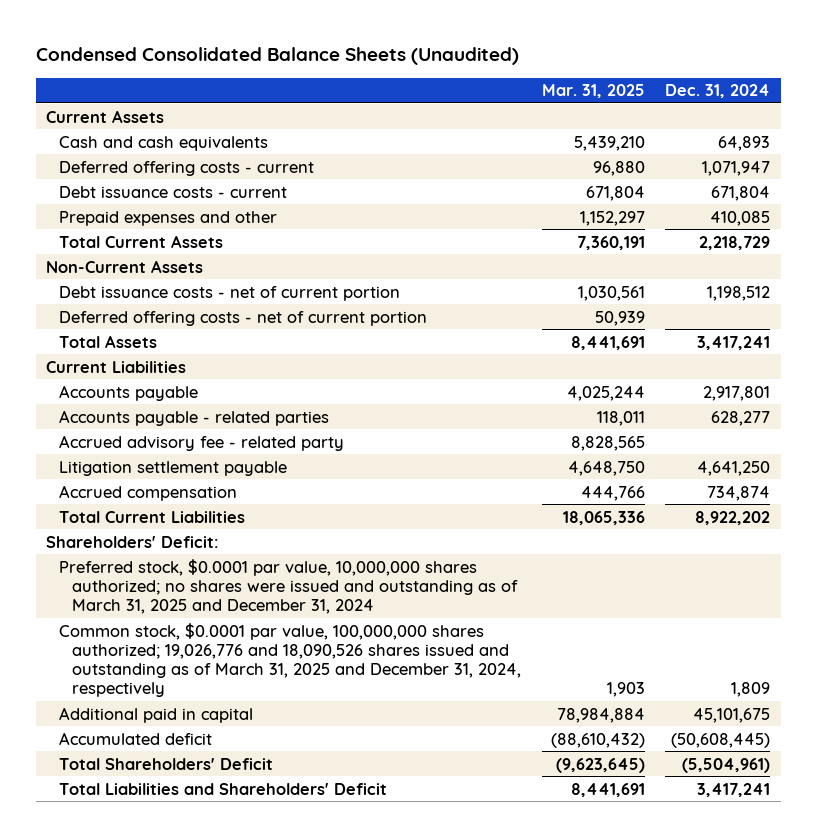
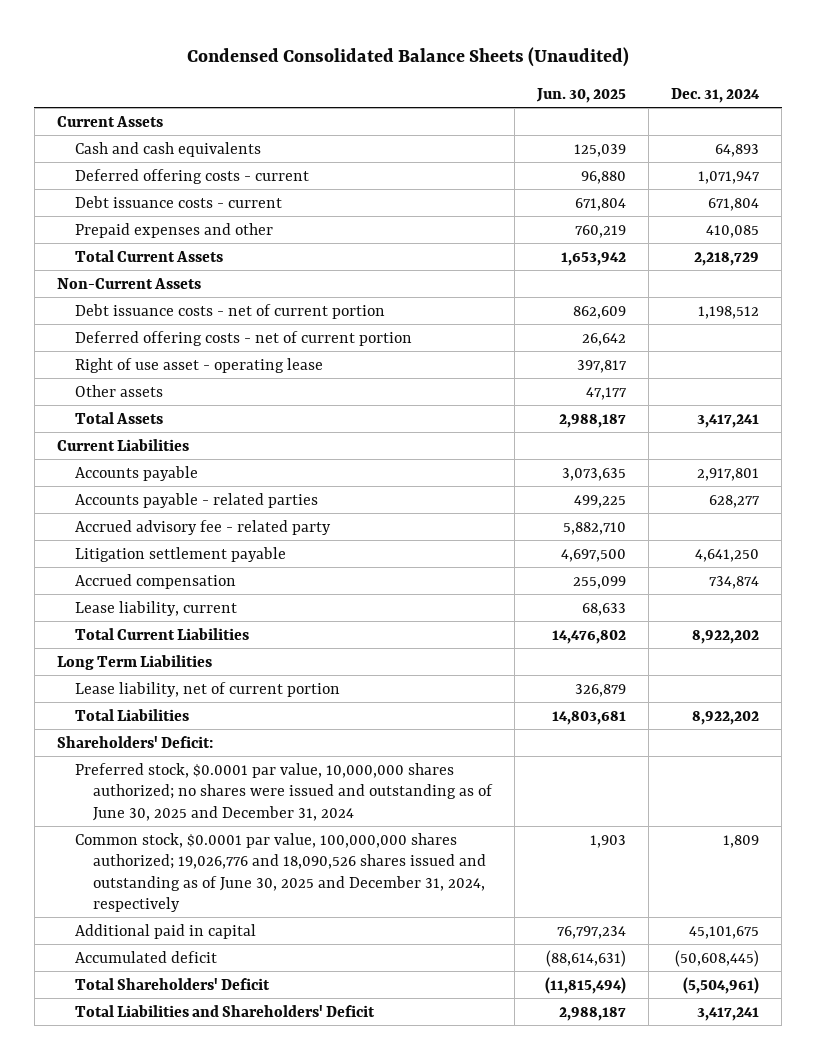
- | Mar. 31, 2025 | Dec. 31, 2024
+ | Jun. 30, 2025 | Dec. 31, 2024
+ Right of use asset - operating lease | 397,817 |
+ Other assets | 47,177 |
+ Lease liability, current | 68,633 |
+ Long Term Liabilities
+ Lease liability, net of current portion | 326,879 |
+ Total Liabilities | 14,803,681 | 8,922,202
- Preferred stock, $0.0001 par value, 10,000,000 shares authorized; no shares were issued and outstanding as of March 31, 2025 and December 31, 2024
- Common stock, $0.0001 par value, 100,000,000 shares authorized; 19,026,776 and 18,090,526 shares issued and outstanding as of March 31, 2025 and December 31, 2024, respectively | 1,903 | 1,809
+ Preferred stock, $0.0001 par value, 10,000,000 shares authorized; no shares were issued and outstanding as of June 30, 2025 and December 31, 2024
+ Common stock, $0.0001 par value, 100,000,000 shares authorized; 19,026,776 and 18,090,526 shares issued and outstanding as of June 30, 2025 and December 31, 2024, respectively | 1,903 | 1,809

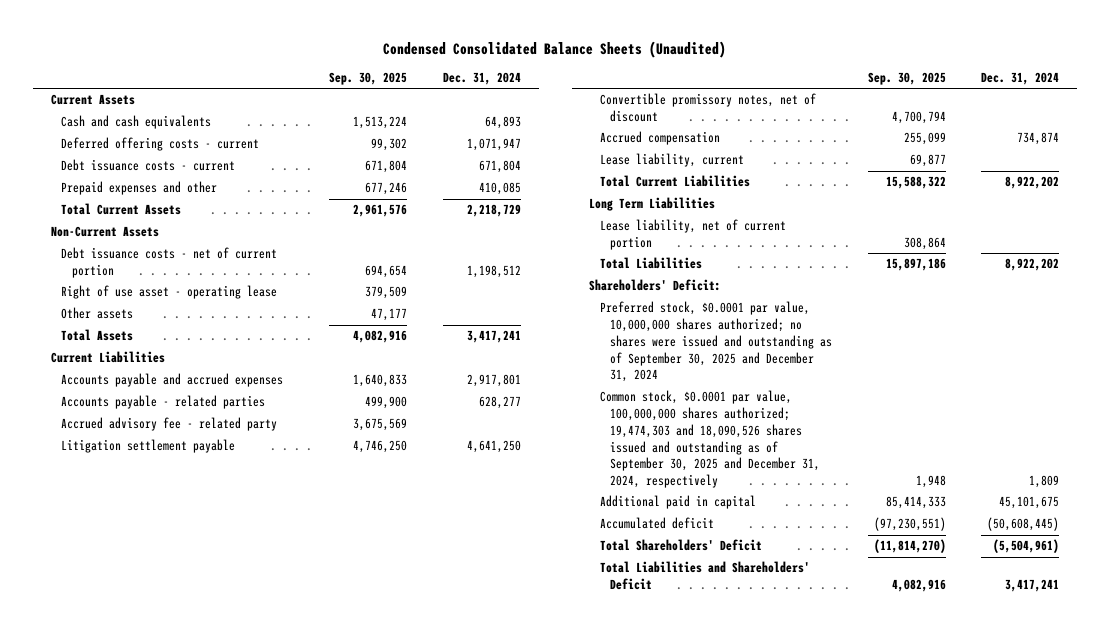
- | Jun. 30, 2025 | Dec. 31, 2024
+ | Sep. 30, 2025 | Dec. 31, 2024
- Deferred offering costs - net of current portion | 26,642 |
- Accounts payable | 3,073,635 | 2,917,801
+ Accounts payable and accrued expenses | 1,640,833 | 2,917,801
+ Convertible promissory notes, net of discount | 4,700,794 |
- Preferred stock, $0.0001 par value, 10,000,000 shares authorized; no shares were issued and outstanding as of June 30, 2025 and December 31, 2024
- Common stock, $0.0001 par value, 100,000,000 shares authorized; 19,026,776 and 18,090,526 shares issued and outstanding as of June 30, 2025 and December 31, 2024, respectively | 1,903 | 1,809
+ Preferred stock, $0.0001 par value, 10,000,000 shares authorized; no shares were issued and outstanding as of September 30, 2025 and December 31, 2024
+ Common stock, $0.0001 par value, 100,000,000 shares authorized; 19,474,303 and 18,090,526 shares issued and outstanding as of September 30, 2025 and December 31, 2024, respectively | 1,948 | 1,809

